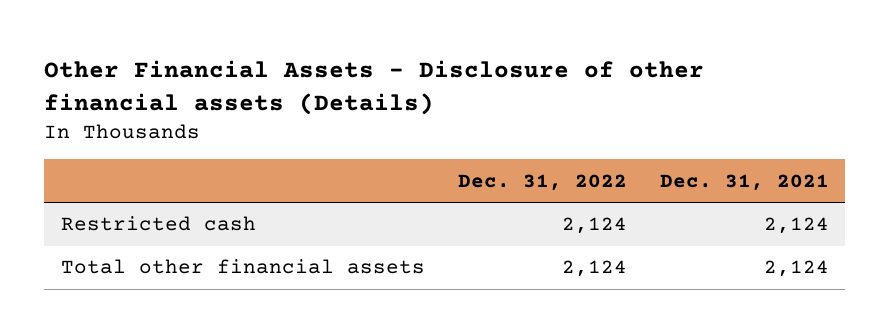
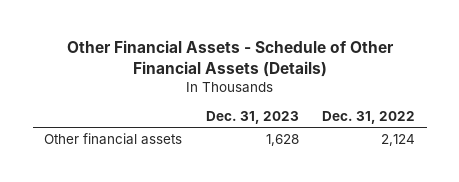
- Other Financial Assets - Disclosure of other financial assets (Details)
+ Other Financial Assets - Schedule of Other Financial Assets (Details)
- | Dec. 31, 2022 | Dec. 31, 2021
+ | Dec. 31, 2023 | Dec. 31, 2022
- Restricted cash | 2,124 | 2,124
- Total other financial assets | 2,124 | 2,124
+ Other financial assets | 1,628 | 2,124

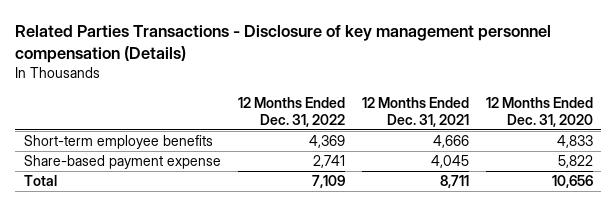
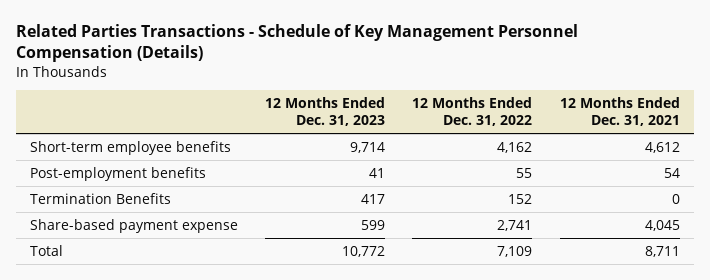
- Related Parties Transactions - Disclosure of key management personnel compensation (Details)
+ Related Parties Transactions - Schedule of Key Management Personnel Compensation (Details)
- | 12 Months Ended Dec. 31, 2022 | 12 Months Ended Dec. 31, 2021 | 12 Months Ended Dec. 31, 2020
+ | 12 Months Ended Dec. 31, 2023 | 12 Months Ended Dec. 31, 2022 | 12 Months Ended Dec. 31, 2021
- Short-term employee benefits | 4,369 | 4,666 | 4,833
+ Short-term employee benefits | 9,714 | 4,162 | 4,612
+ Post-employment benefits | 41 | 55 | 54
+ Termination Benefits | 417 | 152 | 0

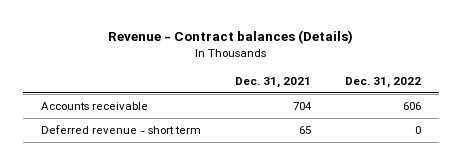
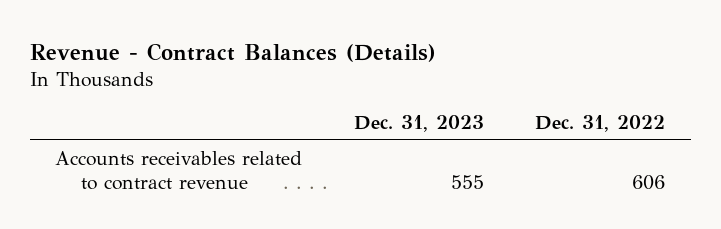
- Revenue - Contract balances (Details)
+ Revenue - Contract Balances (Details)
- | Dec. 31, 2021 | Dec. 31, 2022
+ | Dec. 31, 2023 | Dec. 31, 2022
- Accounts receivable | 704 | 606
- Deferred revenue - short term | 65 | 0
+ Accounts receivables related to contract revenue | 555 | 606

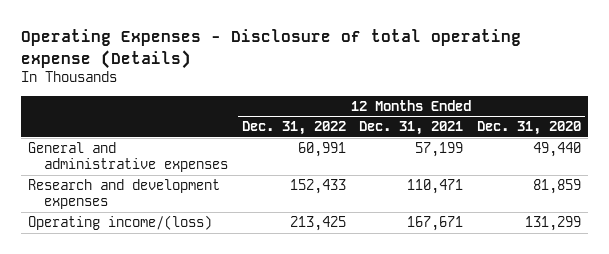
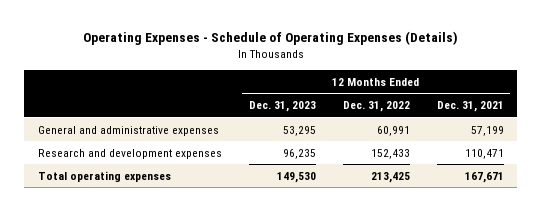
- Operating Expenses - Disclosure of total operating expense (Details)
+ Operating Expenses - Schedule of Operating Expenses (Details)
- | 12 Months Ended Dec. 31, 2022 | 12 Months Ended Dec. 31, 2021 | 12 Months Ended Dec. 31, 2020
+ | 12 Months Ended Dec. 31, 2023 | 12 Months Ended Dec. 31, 2022 | 12 Months Ended Dec. 31, 2021
- Operating income/(loss) | 213,425 | 167,671 | 131,299
+ Total operating expenses | 149,530 | 213,425 | 167,671

